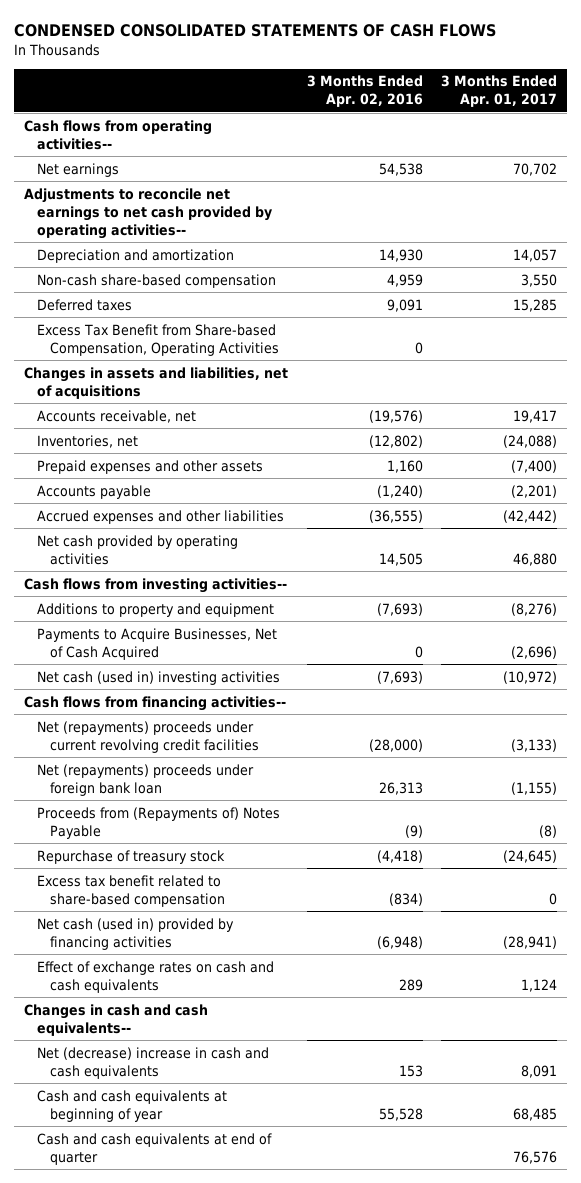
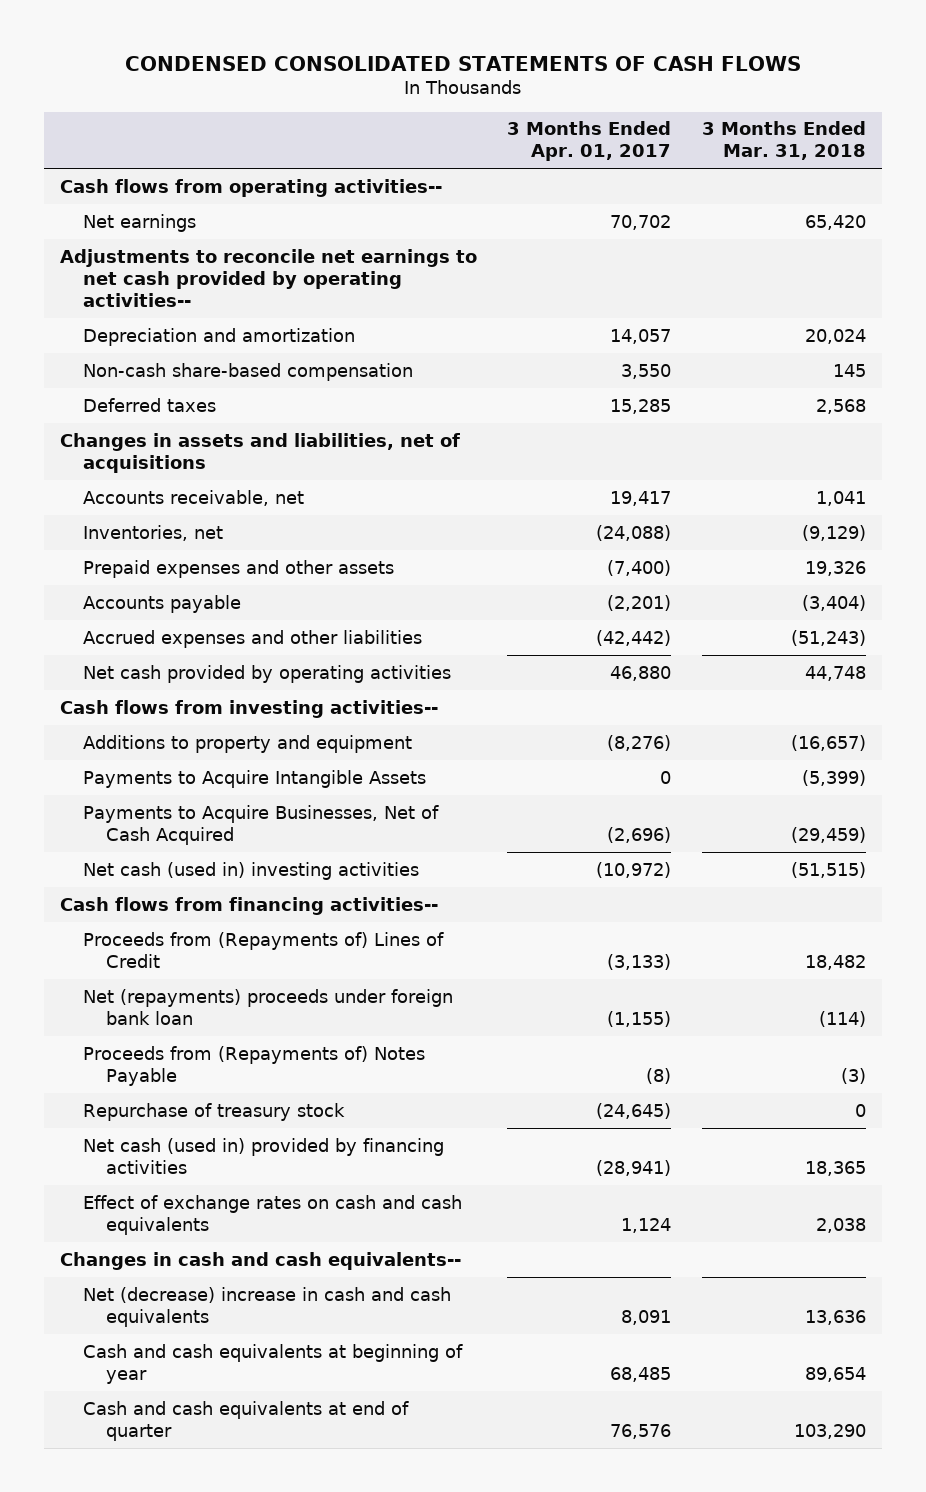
- | 3 Months Ended Apr. 02, 2016 | 3 Months Ended Apr. 01, 2017
+ | 3 Months Ended Apr. 01, 2017 | 3 Months Ended Mar. 31, 2018
- Excess Tax Benefit from Share-based Compensation, Operating Activities | 0 |
+ Payments to Acquire Intangible Assets | 0 | (5,399)
- Net (repayments) proceeds under current revolving credit facilities | (28,000) | (3,133)
+ Proceeds from (Repayments of) Lines of Credit | (3,133) | 18,482
- Excess tax benefit related to share-based compensation | (834) | 0

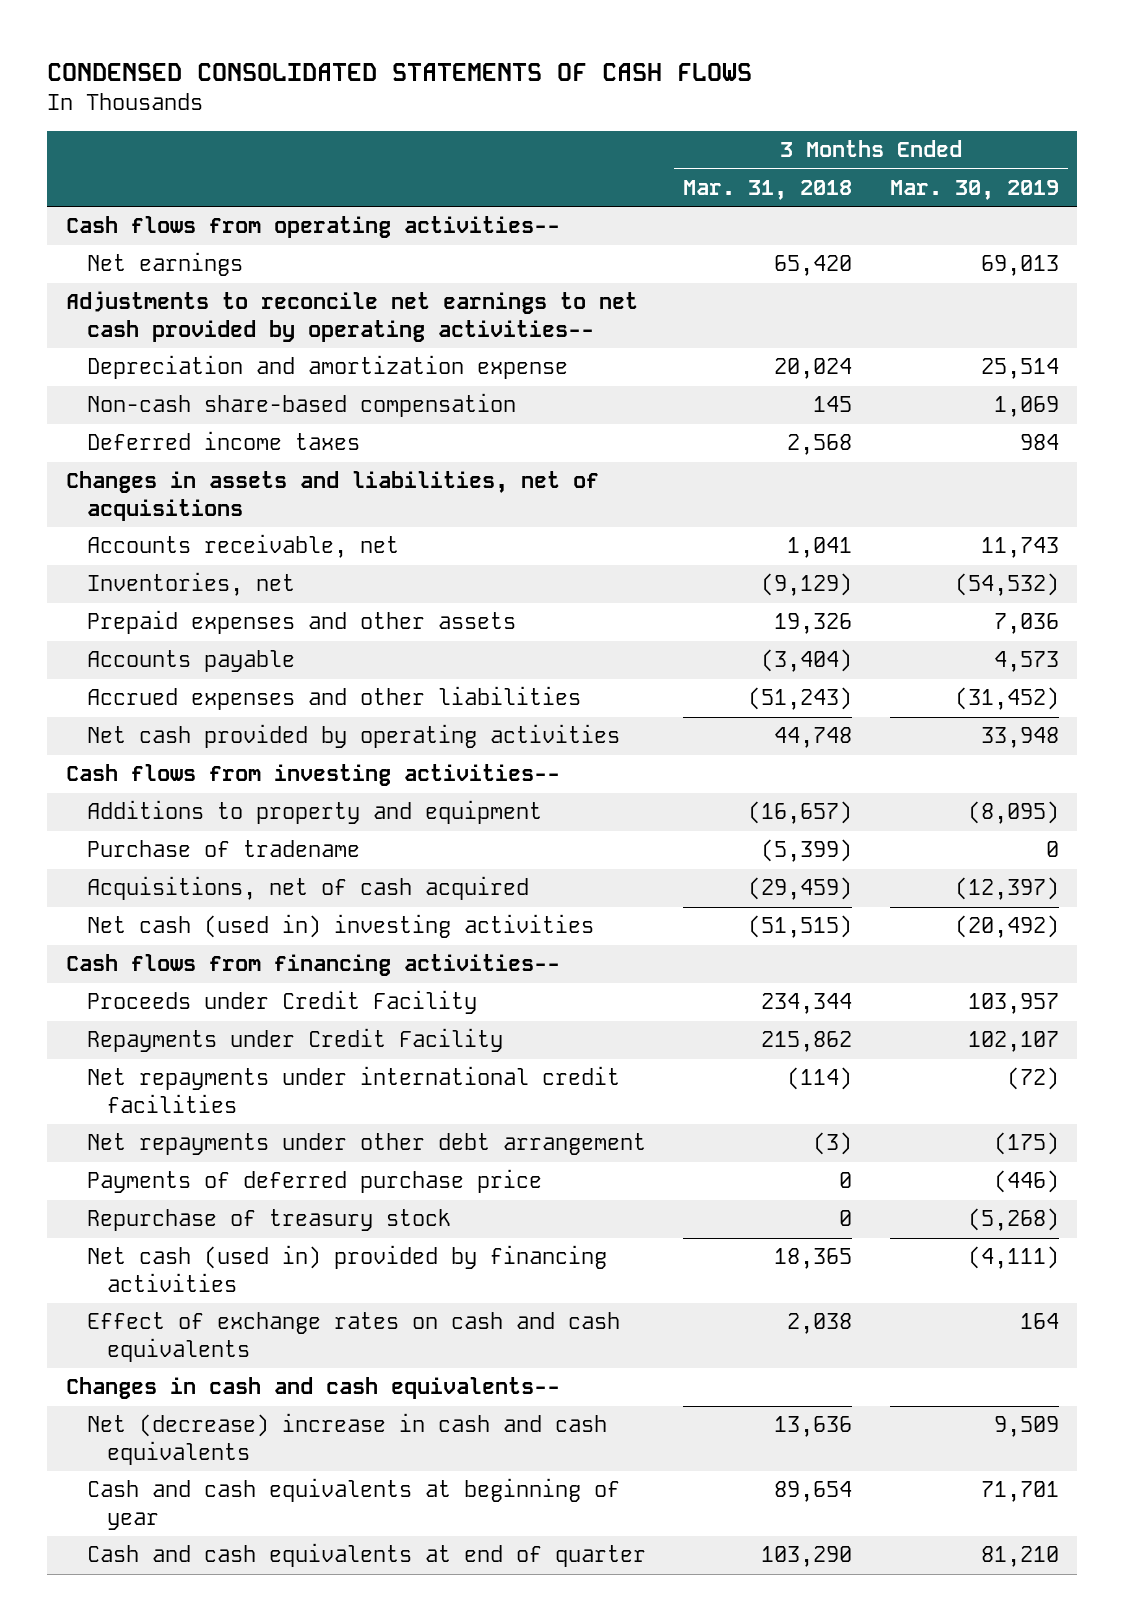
- | 3 Months Ended Apr. 01, 2017 | 3 Months Ended Mar. 31, 2018
+ | 3 Months Ended Mar. 31, 2018 | 3 Months Ended Mar. 30, 2019
- Depreciation and amortization | 14,057 | 20,024
+ Depreciation and amortization expense | 20,024 | 25,514
- Deferred taxes | 15,285 | 2,568
+ Deferred income taxes | 2,568 | 984
- Payments to Acquire Intangible Assets | 0 | (5,399)
- Payments to Acquire Businesses, Net of Cash Acquired | (2,696) | (29,459)
+ Purchase of tradename | (5,399) | 0
+ Acquisitions, net of cash acquired | (29,459) | (12,397)
- Proceeds from (Repayments of) Lines of Credit | (3,133) | 18,482
- Net (repayments) proceeds under foreign bank loan | (1,155) | (114)
- Proceeds from (Repayments of) Notes Payable | (8) | (3)
+ Proceeds under Credit Facility | 234,344 | 103,957
+ Repayments under Credit Facility | 215,862 | 102,107
+ Net repayments under international credit facilities | (114) | (72)
+ Net repayments under other debt arrangement | (3) | (175)
+ Payments of deferred purchase price | 0 | (446)

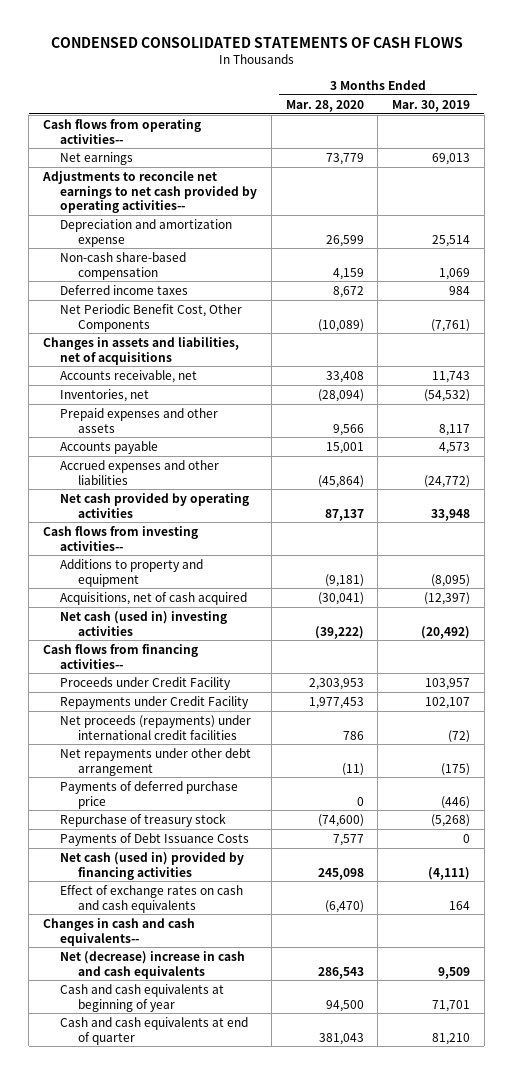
- | 3 Months Ended Mar. 31, 2018 | 3 Months Ended Mar. 30, 2019
+ | 3 Months Ended Mar. 28, 2020 | 3 Months Ended Mar. 30, 2019
+ Net Periodic Benefit Cost, Other Components | (10,089) | (7,761)
- Prepaid expenses and other assets | 19,326 | 7,036
+ Prepaid expenses and other assets | 9,566 | 8,117
- Accrued expenses and other liabilities | (51,243) | (31,452)
+ Accrued expenses and other liabilities | (45,864) | (24,772)
- Purchase of tradename | (5,399) | 0
- Net repayments under international credit facilities | (114) | (72)
+ Net proceeds (repayments) under international credit facilities | 786 | (72)
+ Payments of Debt Issuance Costs | 7,577 | 0

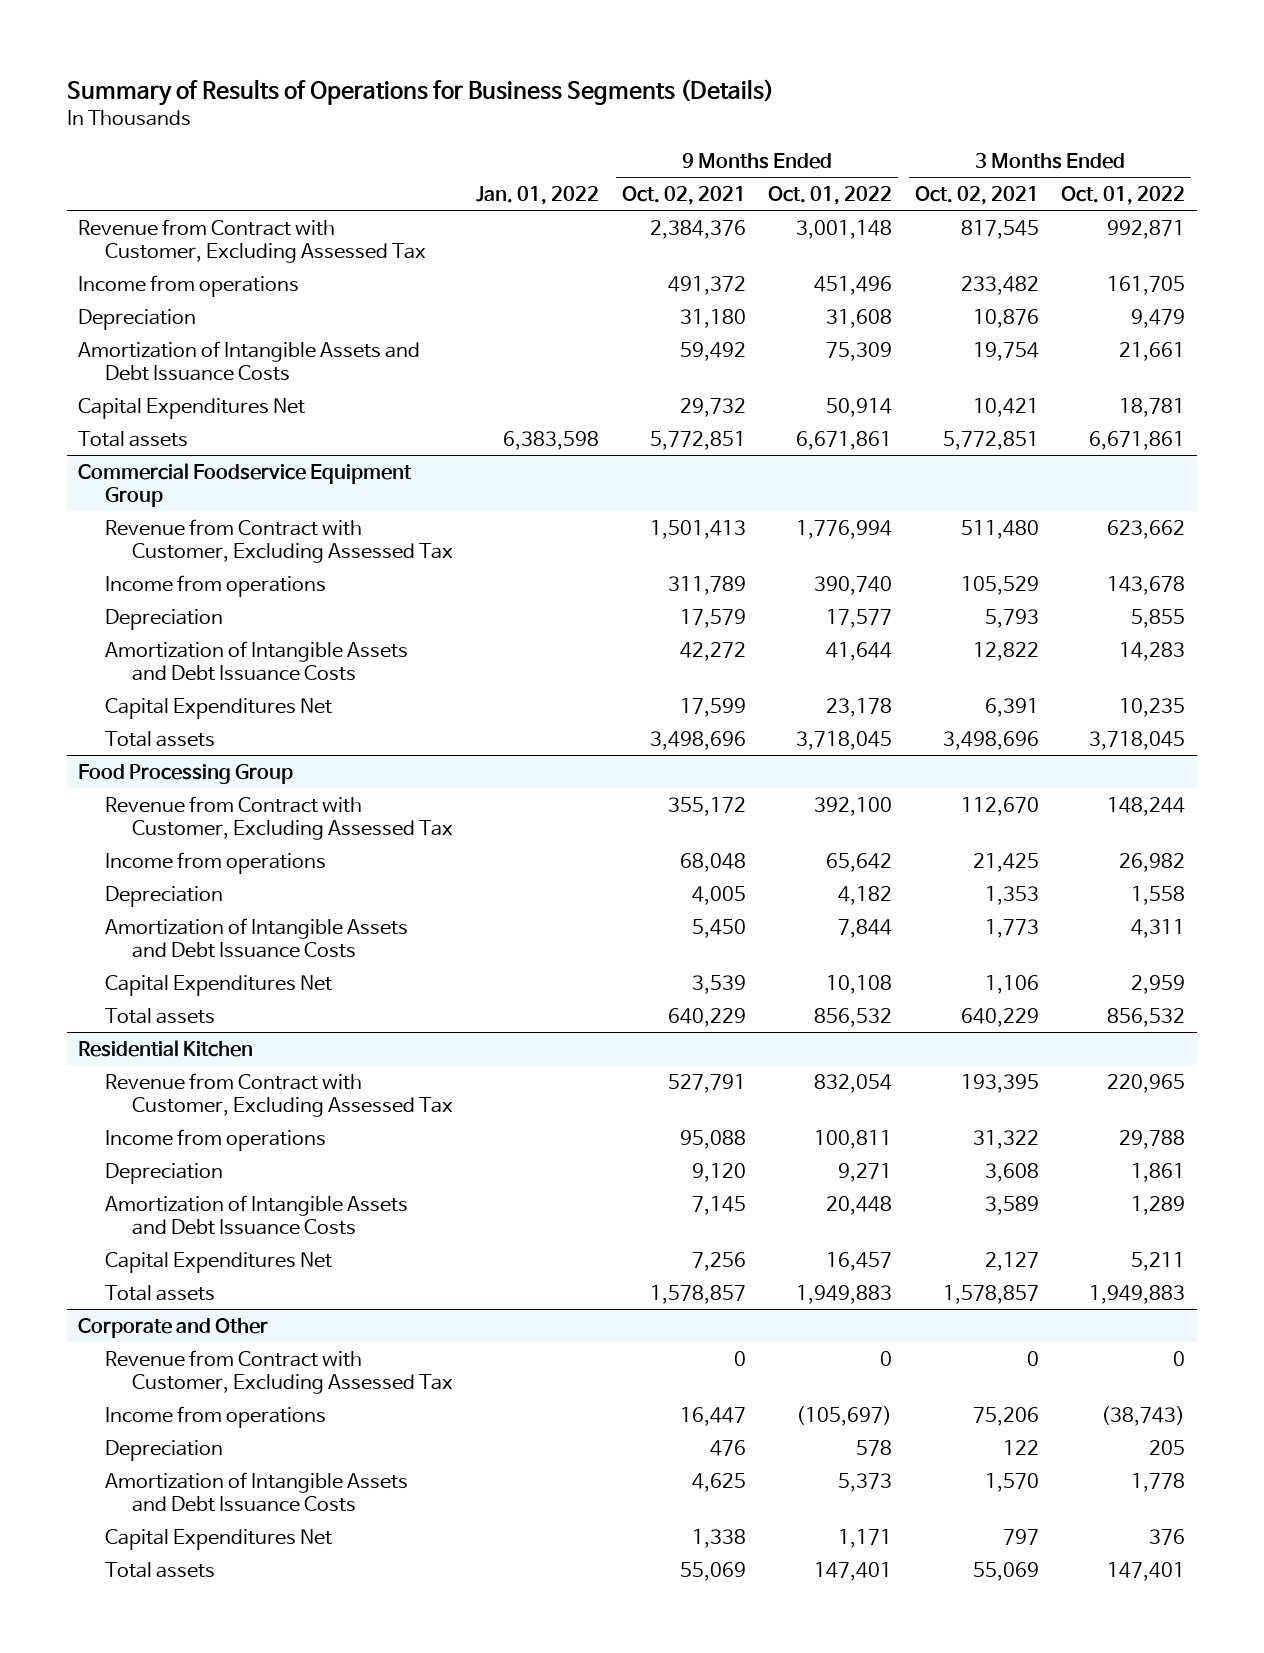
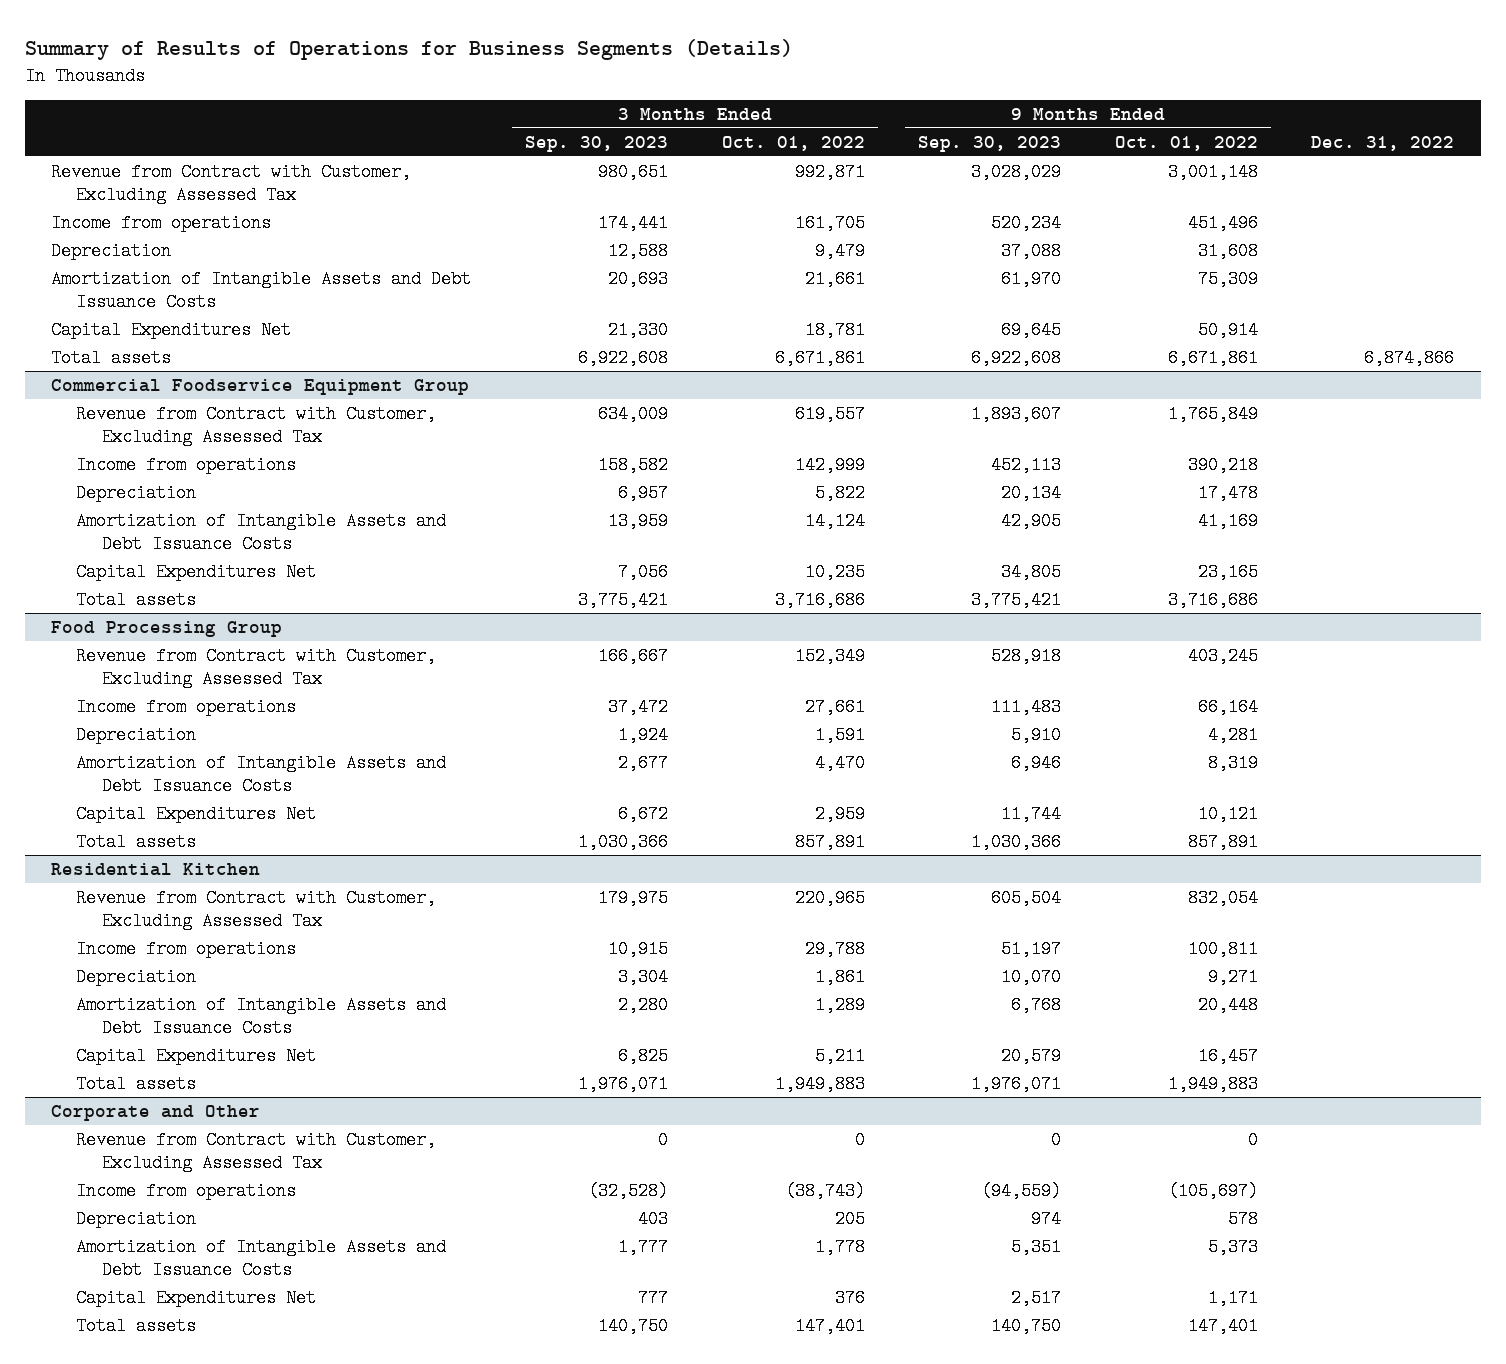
- | Jan. 01, 2022 | 9 Months Ended Oct. 02, 2021 | 9 Months Ended Oct. 01, 2022 | 3 Months Ended Oct. 02, 2021 | 3 Months Ended Oct. 01, 2022
+ | 3 Months Ended Sep. 30, 2023 | 3 Months Ended Oct. 01, 2022 | 9 Months Ended Sep. 30, 2023 | 9 Months Ended Oct. 01, 2022 | Dec. 31, 2022
@ Commercial Foodservice Equipment Group
- Revenue from Contract with Customer, Excluding Assessed Tax | | 1,501,413 | 1,776,994 | 511,480 | 623,662
- Income from operations | | 311,789 | 390,740 | 105,529 | 143,678
- Depreciation | | 17,579 | 17,577 | 5,793 | 5,855
- Amortization of Intangible Assets and Debt Issuance Costs | | 42,272 | 41,644 | 12,822 | 14,283
- Capital Expenditures Net | | 17,599 | 23,178 | 6,391 | 10,235
- Total assets | | 3,498,696 | 3,718,045 | 3,498,696 | 3,718,045
+ Revenue from Contract with Customer, Excluding Assessed Tax | 634,009 | 619,557 | 1,893,607 | 1,765,849 |
+ Income from operations | 158,582 | 142,999 | 452,113 | 390,218 |
+ Depreciation | 6,957 | 5,822 | 20,134 | 17,478 |
+ Amortization of Intangible Assets and Debt Issuance Costs | 13,959 | 14,124 | 42,905 | 41,169 |
+ Capital Expenditures Net | 7,056 | 10,235 | 34,805 | 23,165 |
+ Total assets | 3,775,421 | 3,716,686 | 3,775,421 | 3,716,686 |
@ Food Processing Group
- Revenue from Contract with Customer, Excluding Assessed Tax | | 355,172 | 392,100 | 112,670 | 148,244
- Income from operations | | 68,048 | 65,642 | 21,425 | 26,982
- Depreciation | | 4,005 | 4,182 | 1,353 | 1,558
- Amortization of Intangible Assets and Debt Issuance Costs | | 5,450 | 7,844 | 1,773 | 4,311
- Capital Expenditures Net | | 3,539 | 10,108 | 1,106 | 2,959
- Total assets | | 640,229 | 856,532 | 640,229 | 856,532
+ Revenue from Contract with Customer, Excluding Assessed Tax | 166,667 | 152,349 | 528,918 | 403,245 |
+ Income from operations | 37,472 | 27,661 | 111,483 | 66,164 |
+ Depreciation | 1,924 | 1,591 | 5,910 | 4,281 |
+ Amortization of Intangible Assets and Debt Issuance Costs | 2,677 | 4,470 | 6,946 | 8,319 |
+ Capital Expenditures Net | 6,672 | 2,959 | 11,744 | 10,121 |
+ Total assets | 1,030,366 | 857,891 | 1,030,366 | 857,891 |

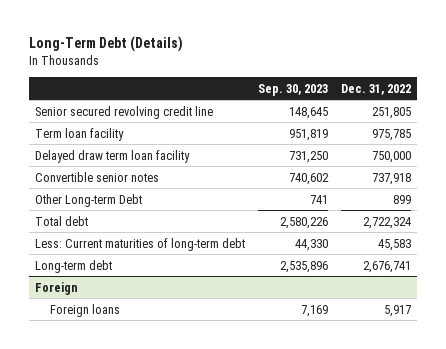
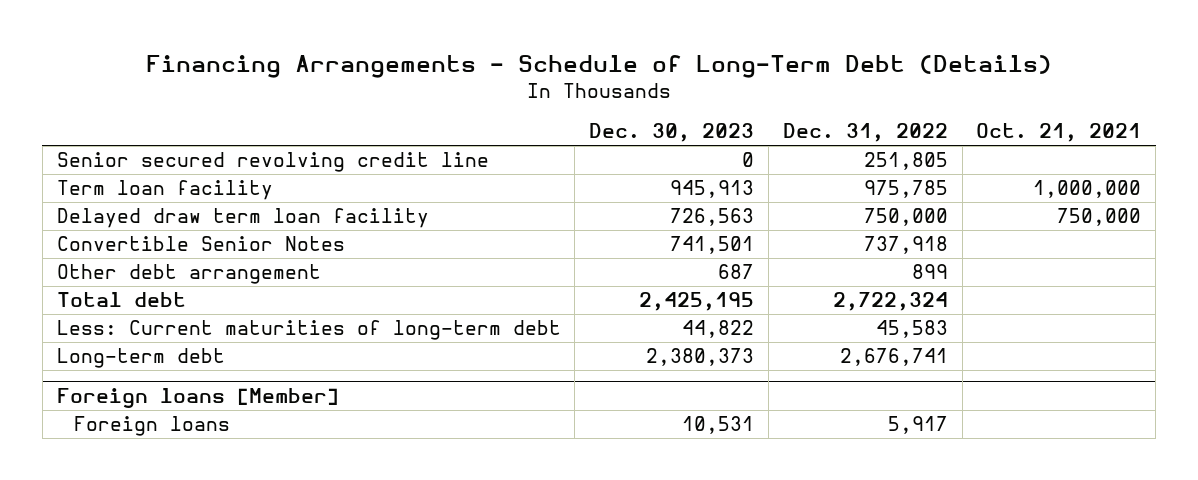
- Long-Term Debt (Details)
+ Financing Arrangements - Schedule of Long-Term Debt (Details)
- | Sep. 30, 2023 | Dec. 31, 2022
+ | Dec. 30, 2023 | Dec. 31, 2022 | Oct. 21, 2021
- Convertible senior notes | 740,602 | 737,918
- Other Long-term Debt | 741 | 899
+ Convertible Senior Notes | 741,501 | 737,918 |
+ Other debt arrangement | 687 | 899 |
- Foreign
+ Foreign loans [Member]

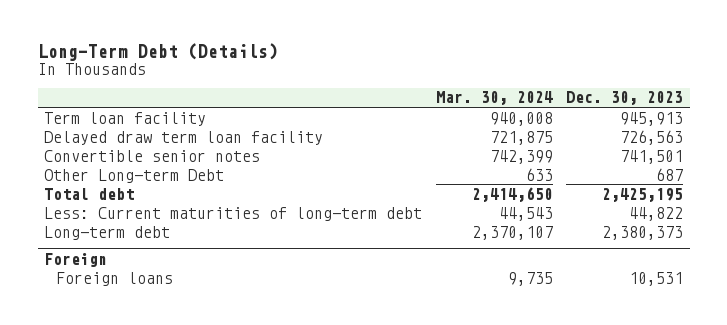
- Financing Arrangements - Schedule of Long-Term Debt (Details)
+ Long-Term Debt (Details)
- | Dec. 30, 2023 | Dec. 31, 2022 | Oct. 21, 2021
+ | Mar. 30, 2024 | Dec. 30, 2023
- Senior secured revolving credit line | 0 | 251,805 |
- Convertible Senior Notes | 741,501 | 737,918 |
- Other debt arrangement | 687 | 899 |
+ Convertible senior notes | 742,399 | 741,501
+ Other Long-term Debt | 633 | 687
- Foreign loans [Member]
+ Foreign

